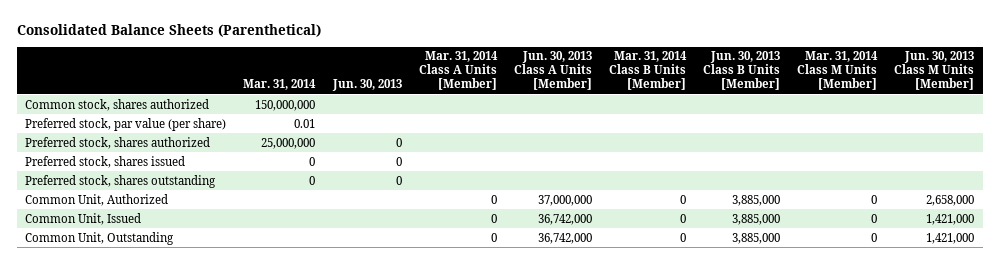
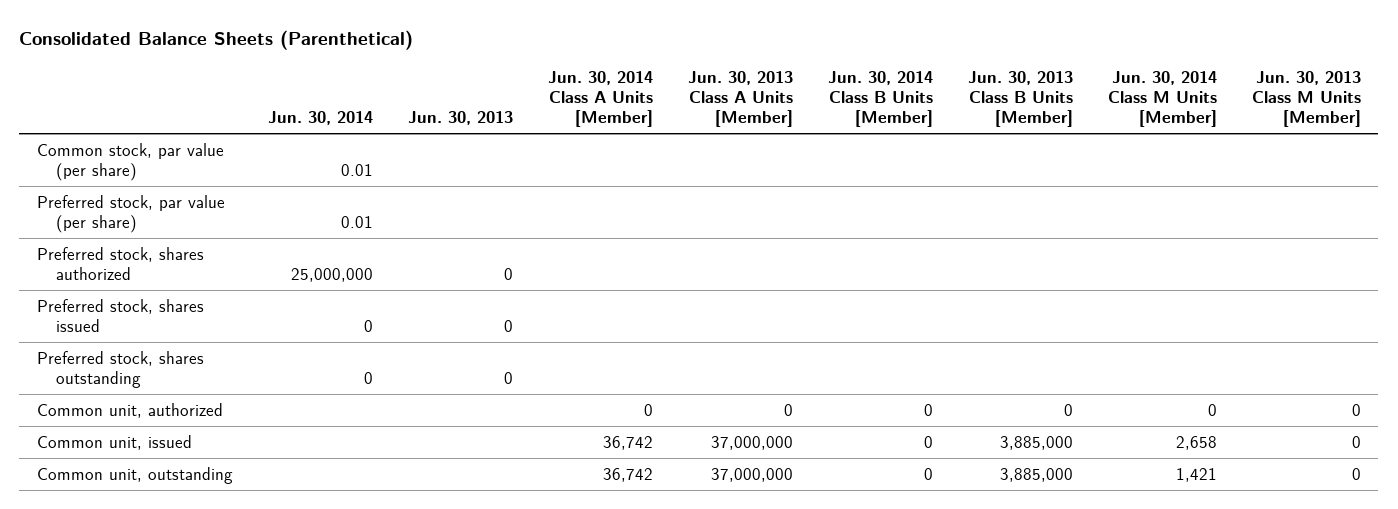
- | Mar. 31, 2014 | Jun. 30, 2013 | Mar. 31, 2014 Class A Units [Member] | Jun. 30, 2013 Class A Units [Member] | Mar. 31, 2014 Class B Units [Member] | Jun. 30, 2013 Class B Units [Member] | Mar. 31, 2014 Class M Units [Member] | Jun. 30, 2013 Class M Units [Member]
+ | Jun. 30, 2014 | Jun. 30, 2013 | Jun. 30, 2014 Class A Units [Member] | Jun. 30, 2013 Class A Units [Member] | Jun. 30, 2014 Class B Units [Member] | Jun. 30, 2013 Class B Units [Member] | Jun. 30, 2014 Class M Units [Member] | Jun. 30, 2013 Class M Units [Member]
- Common stock, shares authorized | 150,000,000 | | | | | | |
+ Common stock, par value (per share) | 0.01 | | | | | | |
- Common Unit, Authorized | | | 0 | 37,000,000 | 0 | 3,885,000 | 0 | 2,658,000
- Common Unit, Issued | | | 0 | 36,742,000 | 0 | 3,885,000 | 0 | 1,421,000
- Common Unit, Outstanding | | | 0 | 36,742,000 | 0 | 3,885,000 | 0 | 1,421,000
+ Common unit, authorized | | | 0 | 0 | 0 | 0 | 0 | 0
+ Common unit, issued | | | 36,742 | 37,000,000 | 0 | 3,885,000 | 2,658 | 0
+ Common unit, outstanding | | | 36,742 | 37,000,000 | 0 | 3,885,000 | 1,421 | 0

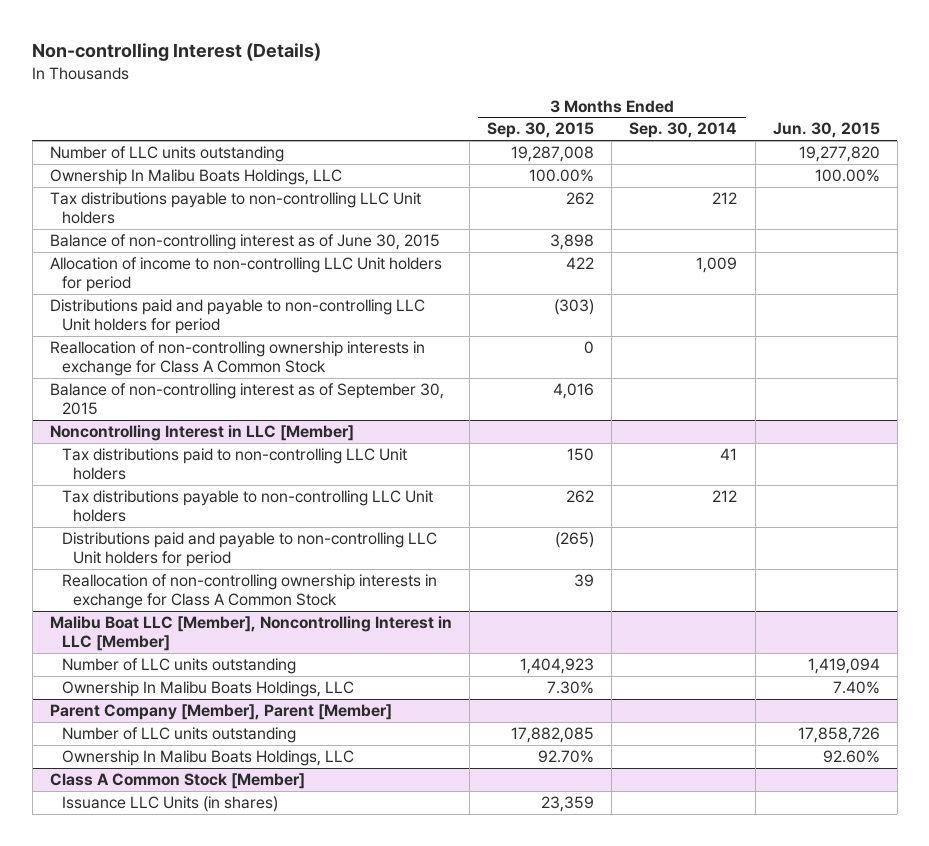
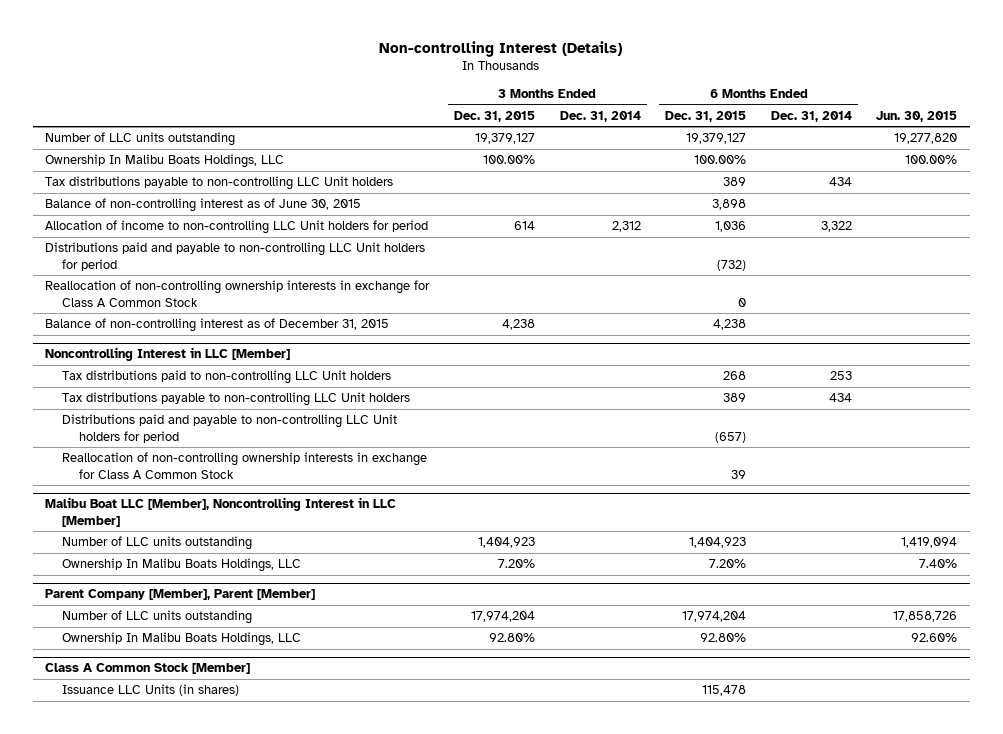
- | 3 Months Ended Sep. 30, 2015 | 3 Months Ended Sep. 30, 2014 | Jun. 30, 2015
+ | 3 Months Ended Dec. 31, 2015 | 3 Months Ended Dec. 31, 2014 | 6 Months Ended Dec. 31, 2015 | 6 Months Ended Dec. 31, 2014 | Jun. 30, 2015
- Balance of non-controlling interest as of September 30, 2015 | 4,016 | |
+ Balance of non-controlling interest as of December 31, 2015 | 4,238 | | 4,238 | |

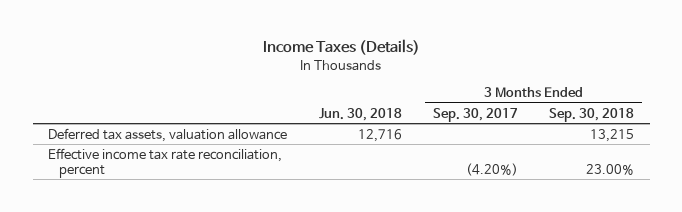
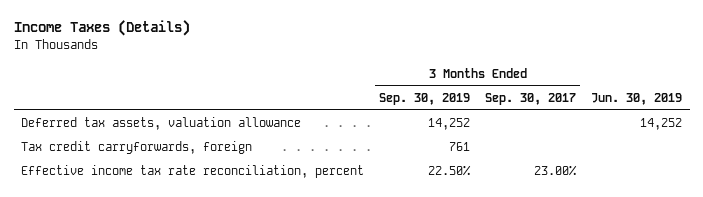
- | Jun. 30, 2018 | 3 Months Ended Sep. 30, 2017 | 3 Months Ended Sep. 30, 2018
+ | 3 Months Ended Sep. 30, 2019 | 3 Months Ended Sep. 30, 2017 | Jun. 30, 2019
- Effective income tax rate reconciliation, percent | | (4.20%) | 23.00%
+ Tax credit carryforwards, foreign | 761 | |
+ Effective income tax rate reconciliation, percent | 22.50% | 23.00% |

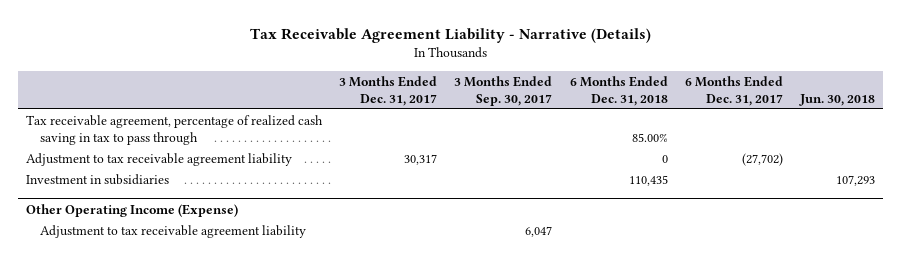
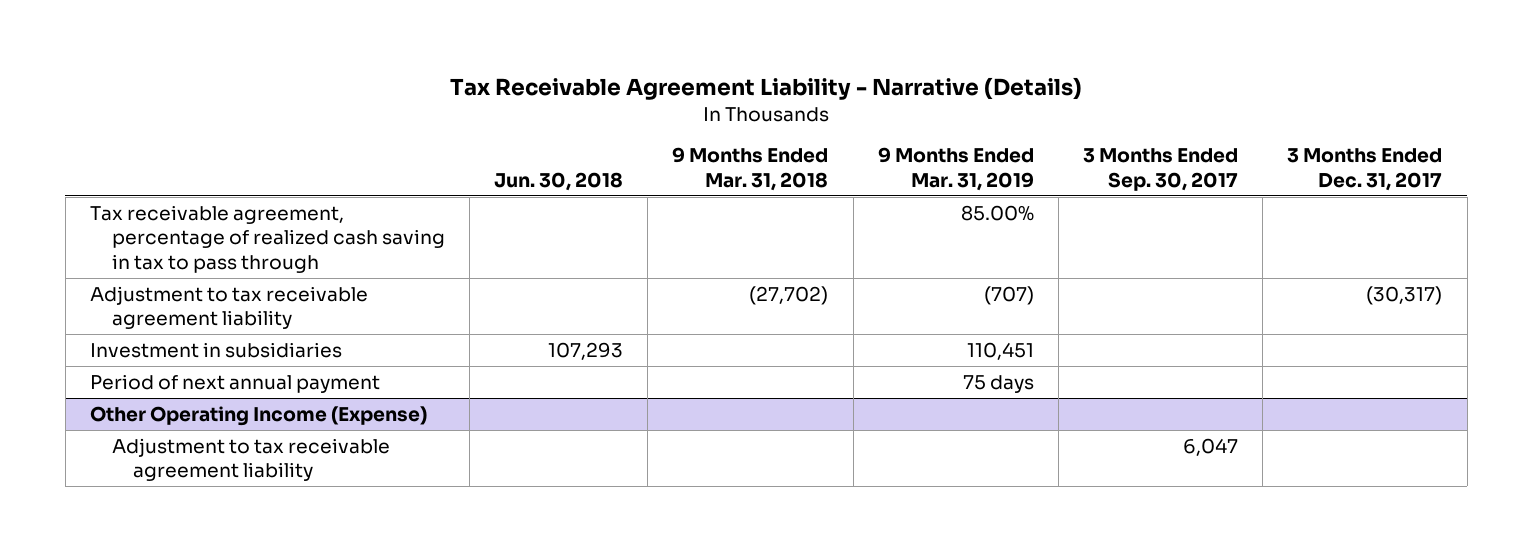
- | 3 Months Ended Dec. 31, 2017 | 3 Months Ended Sep. 30, 2017 | 6 Months Ended Dec. 31, 2018 | 6 Months Ended Dec. 31, 2017 | Jun. 30, 2018
+ | Jun. 30, 2018 | 9 Months Ended Mar. 31, 2018 | 9 Months Ended Mar. 31, 2019 | 3 Months Ended Sep. 30, 2017 | 3 Months Ended Dec. 31, 2017
- Adjustment to tax receivable agreement liability | 30,317 | | 0 | (27,702) |
+ Adjustment to tax receivable agreement liability | | (27,702) | (707) | | (30,317)
+ Period of next annual payment | | | 75 days | |

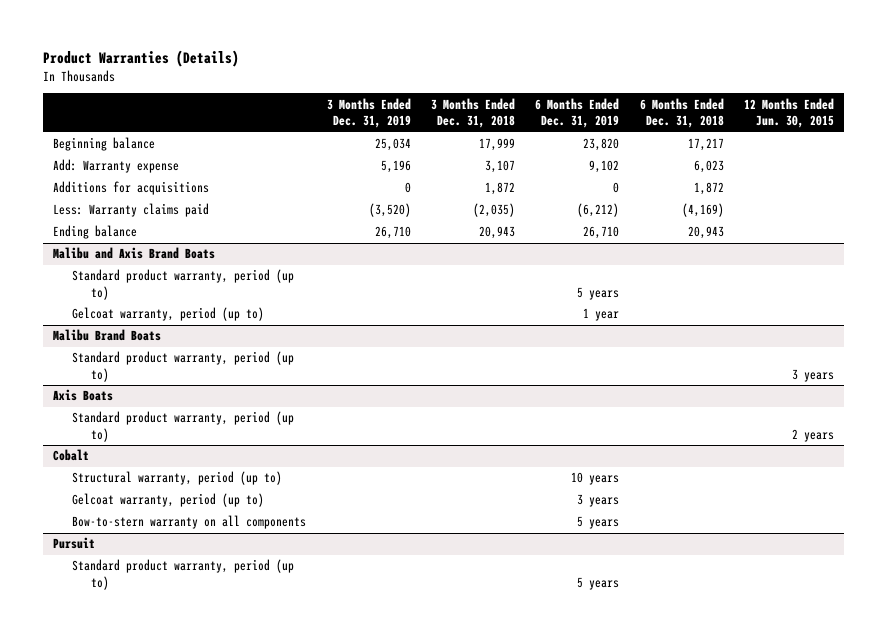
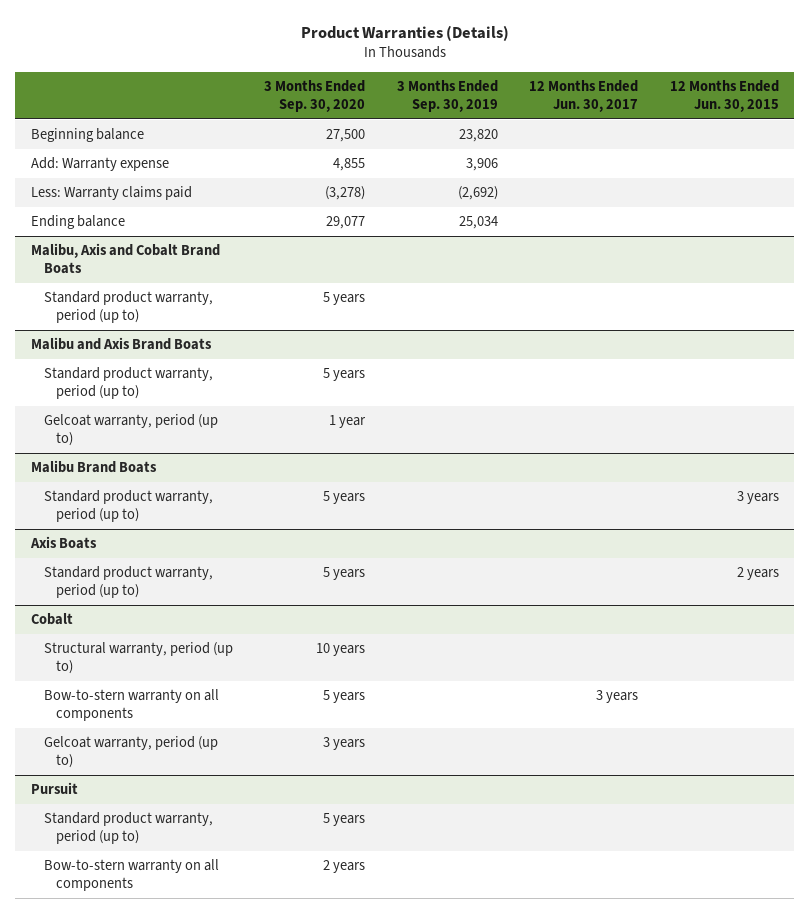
- | 3 Months Ended Dec. 31, 2019 | 3 Months Ended Dec. 31, 2018 | 6 Months Ended Dec. 31, 2019 | 6 Months Ended Dec. 31, 2018 | 12 Months Ended Jun. 30, 2015
+ | 3 Months Ended Sep. 30, 2020 | 3 Months Ended Sep. 30, 2019 | 12 Months Ended Jun. 30, 2017 | 12 Months Ended Jun. 30, 2015
- Additions for acquisitions | 0 | 1,872 | 0 | 1,872 |
+ Malibu, Axis and Cobalt Brand Boats
+ Standard product warranty, period (up to) | 5 years | | |
@ Cobalt
moved down: Gelcoat warranty, period (up to) | 3 years | | |
@ Pursuit
+ Bow-to-stern warranty on all components | 2 years | | |

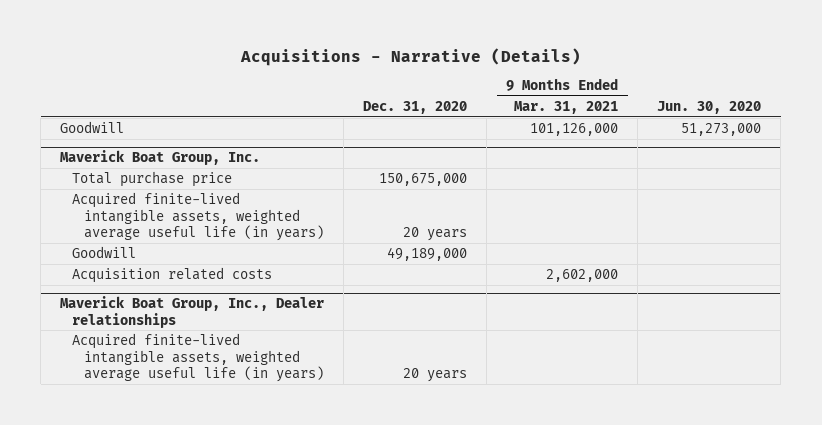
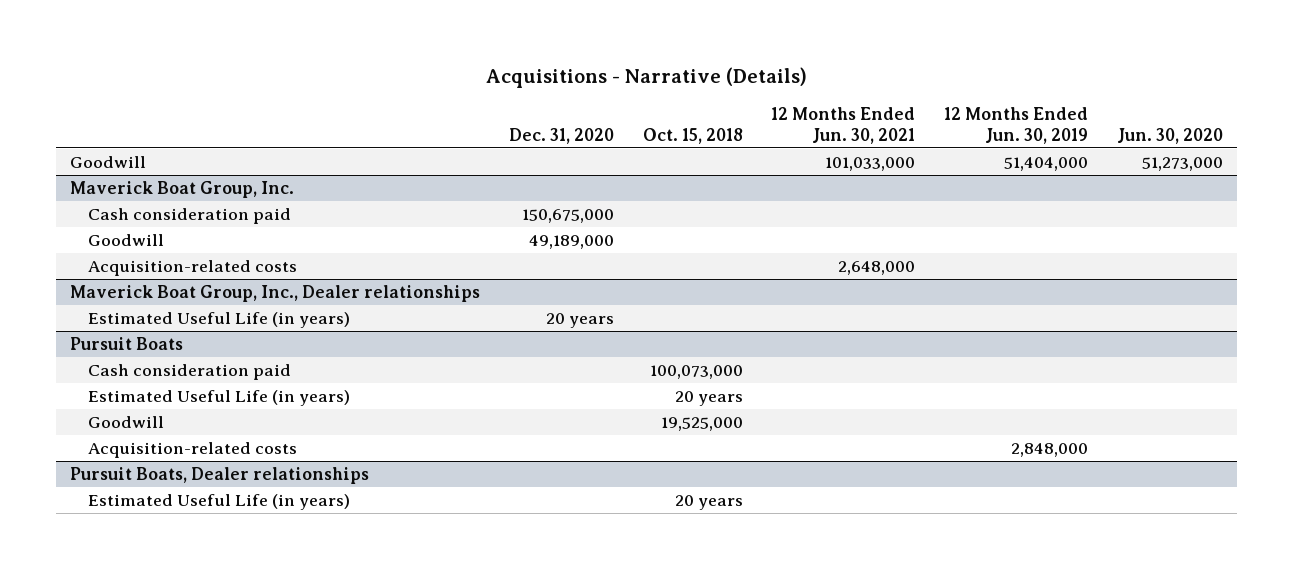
- | Dec. 31, 2020 | 9 Months Ended Mar. 31, 2021 | Jun. 30, 2020
+ | Dec. 31, 2020 | Oct. 15, 2018 | 12 Months Ended Jun. 30, 2021 | 12 Months Ended Jun. 30, 2019 | Jun. 30, 2020
@ Maverick Boat Group, Inc.
- Total purchase price | 150,675,000 | |
- Acquired finite-lived intangible assets, weighted average useful life (in years) | 20 years | |
+ Cash consideration paid | 150,675,000 | | | |
- Acquisition related costs | | 2,602,000 |
+ Acquisition-related costs | | | 2,648,000 | |
@ Maverick Boat Group, Inc., Dealer relationships
- Acquired finite-lived intangible assets, weighted average useful life (in years) | 20 years | |
+ Estimated Useful Life (in years) | 20 years | | | |
+ Pursuit Boats
+ Cash consideration paid | | 100,073,000 | | |
+ Estimated Useful Life (in years) | | 20 years | | |
+ Goodwill | | 19,525,000 | | |
+ Acquisition-related costs | | | | 2,848,000 |
+ Pursuit Boats, Dealer relationships
+ Estimated Useful Life (in years) | | 20 years | | |

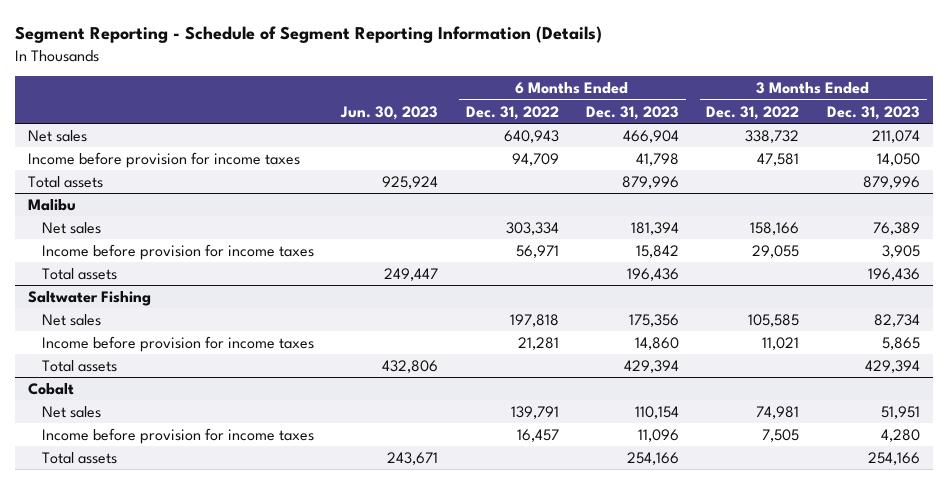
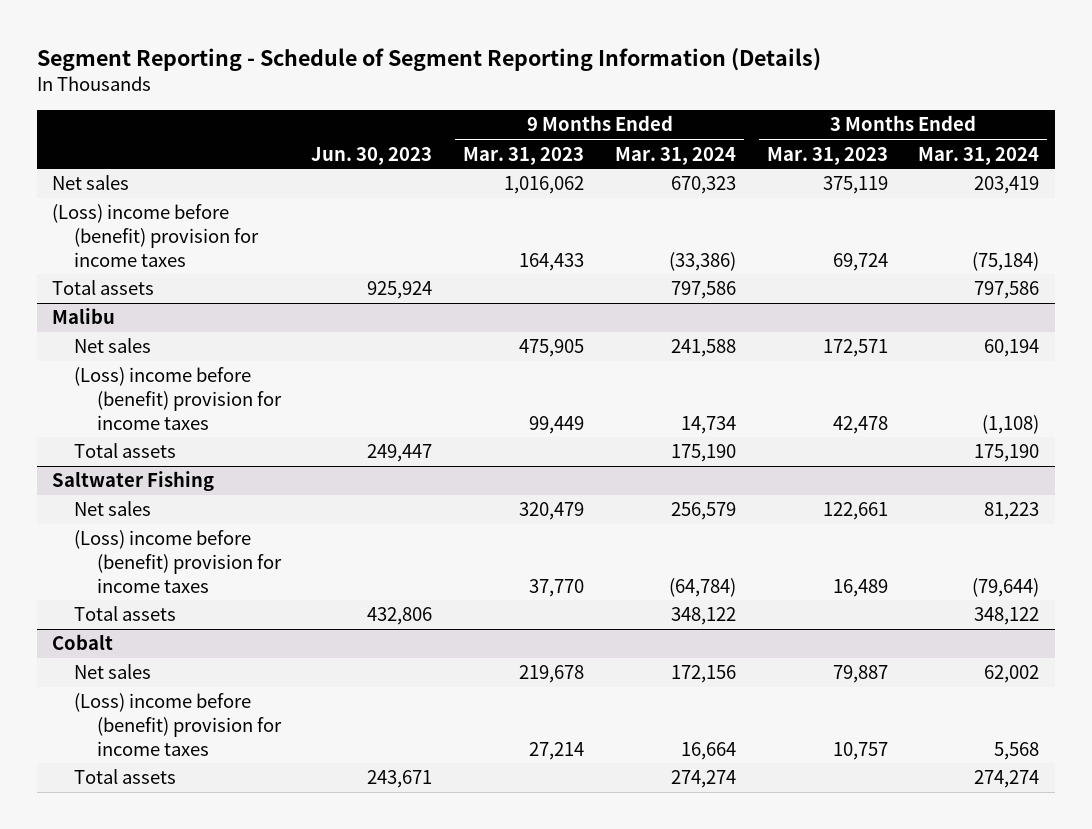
- | Jun. 30, 2023 | 6 Months Ended Dec. 31, 2022 | 6 Months Ended Dec. 31, 2023 | 3 Months Ended Dec. 31, 2022 | 3 Months Ended Dec. 31, 2023
+ | Jun. 30, 2023 | 9 Months Ended Mar. 31, 2023 | 9 Months Ended Mar. 31, 2024 | 3 Months Ended Mar. 31, 2023 | 3 Months Ended Mar. 31, 2024
- Income before provision for income taxes | | 94,709 | 41,798 | 47,581 | 14,050
+ (Loss) income before (benefit) provision for income taxes | | 164,433 | (33,386) | 69,724 | (75,184)
@ Malibu
- Income before provision for income taxes | | 56,971 | 15,842 | 29,055 | 3,905
+ (Loss) income before (benefit) provision for income taxes | | 99,449 | 14,734 | 42,478 | (1,108)
@ Saltwater Fishing
- Income before provision for income taxes | | 21,281 | 14,860 | 11,021 | 5,865
+ (Loss) income before (benefit) provision for income taxes | | 37,770 | (64,784) | 16,489 | (79,644)
@ Cobalt
- Income before provision for income taxes | | 16,457 | 11,096 | 7,505 | 4,280
+ (Loss) income before (benefit) provision for income taxes | | 27,214 | 16,664 | 10,757 | 5,568

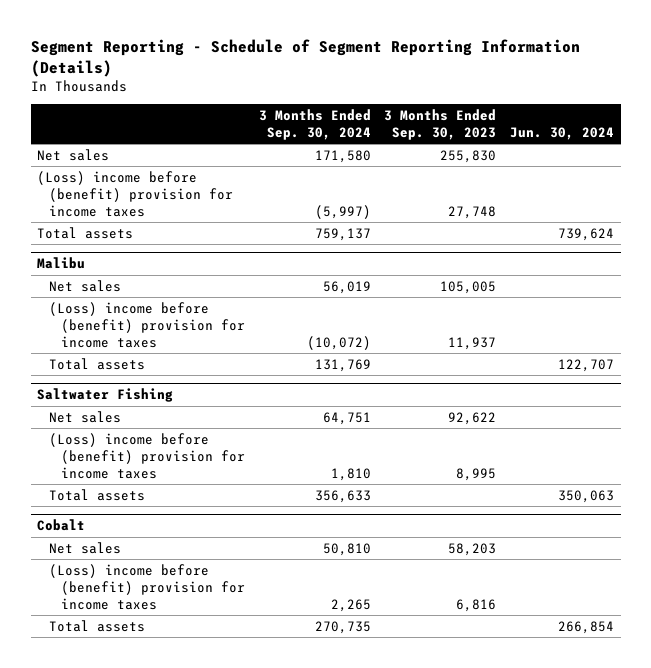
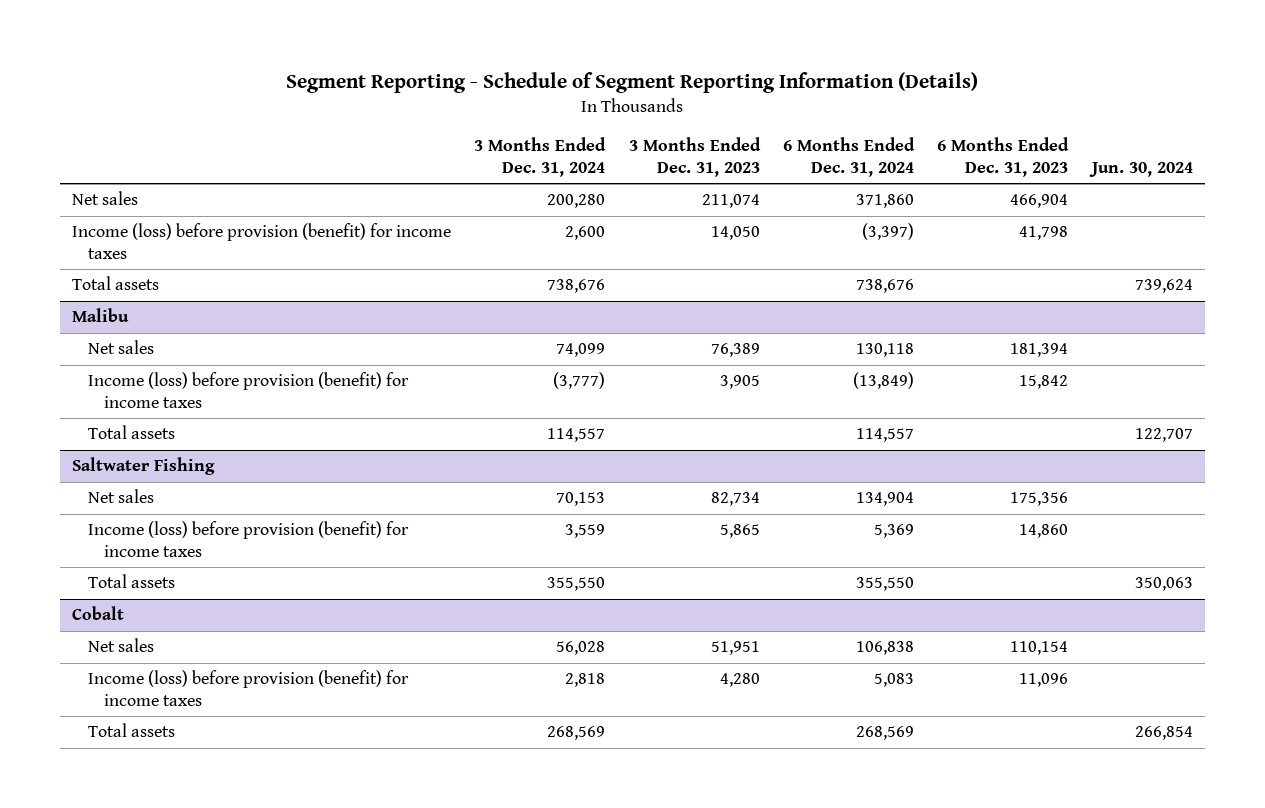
- | 3 Months Ended Sep. 30, 2024 | 3 Months Ended Sep. 30, 2023 | Jun. 30, 2024
+ | 3 Months Ended Dec. 31, 2024 | 3 Months Ended Dec. 31, 2023 | 6 Months Ended Dec. 31, 2024 | 6 Months Ended Dec. 31, 2023 | Jun. 30, 2024
- (Loss) income before (benefit) provision for income taxes | (5,997) | 27,748 |
+ Income (loss) before provision (benefit) for income taxes | 2,600 | 14,050 | (3,397) | 41,798 |
@ Malibu
- (Loss) income before (benefit) provision for income taxes | (10,072) | 11,937 |
+ Income (loss) before provision (benefit) for income taxes | (3,777) | 3,905 | (13,849) | 15,842 |
@ Saltwater Fishing
- (Loss) income before (benefit) provision for income taxes | 1,810 | 8,995 |
+ Income (loss) before provision (benefit) for income taxes | 3,559 | 5,865 | 5,369 | 14,860 |
@ Cobalt
- (Loss) income before (benefit) provision for income taxes | 2,265 | 6,816 |
+ Income (loss) before provision (benefit) for income taxes | 2,818 | 4,280 | 5,083 | 11,096 |

